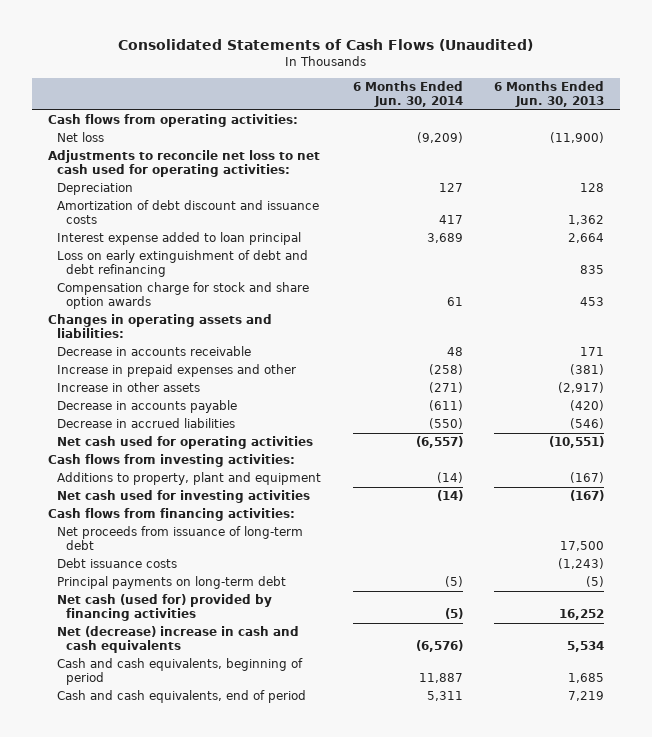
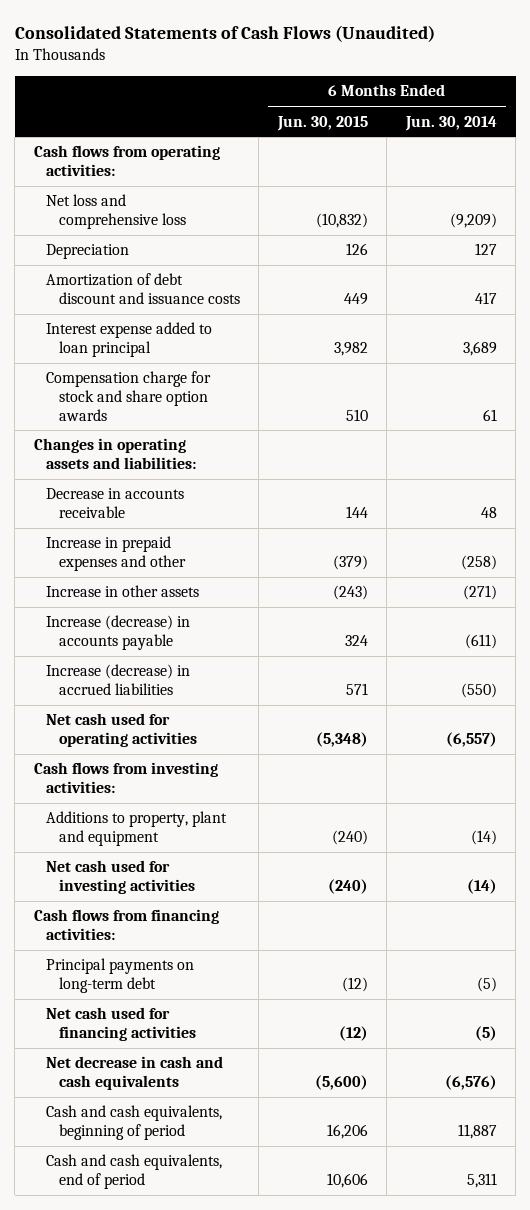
- | 6 Months Ended Jun. 30, 2014 | 6 Months Ended Jun. 30, 2013
+ | 6 Months Ended Jun. 30, 2015 | 6 Months Ended Jun. 30, 2014
- Net loss | (9,209) | (11,900)
- Adjustments to reconcile net loss to net cash used for operating activities:
+ Net loss and comprehensive loss | (10,832) | (9,209)
- Loss on early extinguishment of debt and debt refinancing | | 835
- Decrease in accounts payable | (611) | (420)
- Decrease in accrued liabilities | (550) | (546)
+ Increase (decrease) in accounts payable | 324 | (611)
+ Increase (decrease) in accrued liabilities | 571 | (550)
- Net proceeds from issuance of long-term debt | | 17,500
- Debt issuance costs | | (1,243)
- Net cash (used for) provided by financing activities | (5) | 16,252
- Net (decrease) increase in cash and cash equivalents | (6,576) | 5,534
+ Net cash used for financing activities | (12) | (5)
+ Net decrease in cash and cash equivalents | (5,600) | (6,576)

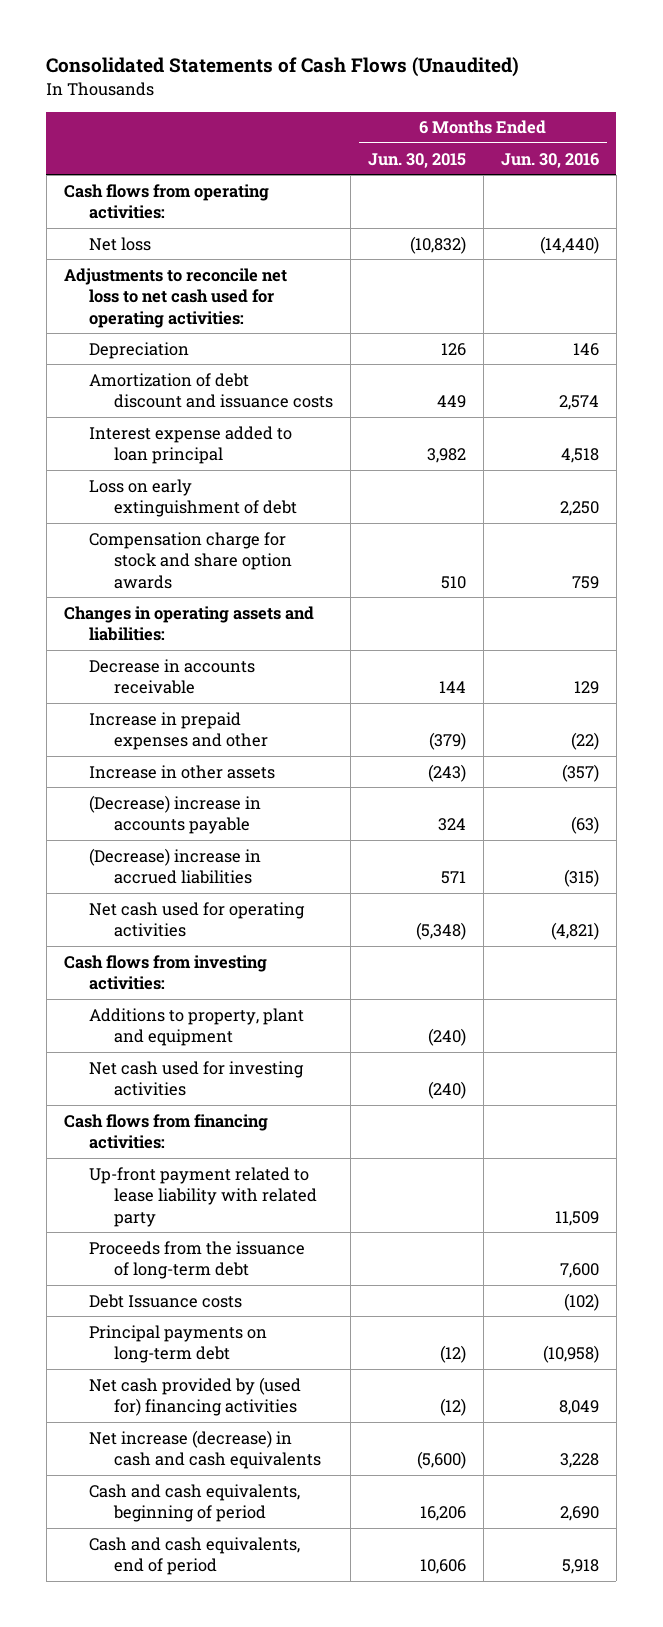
- | 6 Months Ended Jun. 30, 2015 | 6 Months Ended Jun. 30, 2014
+ | 6 Months Ended Jun. 30, 2015 | 6 Months Ended Jun. 30, 2016
- Net loss and comprehensive loss | (10,832) | (9,209)
+ Net loss | (10,832) | (14,440)
+ Adjustments to reconcile net loss to net cash used for operating activities:
+ Loss on early extinguishment of debt | | 2,250
- Increase (decrease) in accounts payable | 324 | (611)
- Increase (decrease) in accrued liabilities | 571 | (550)
+ (Decrease) increase in accounts payable | 324 | (63)
+ (Decrease) increase in accrued liabilities | 571 | (315)
+ Up-front payment related to lease liability with related party | | 11,509
+ Proceeds from the issuance of long-term debt | | 7,600
+ Debt Issuance costs | | (102)
- Net cash used for financing activities | (12) | (5)
- Net decrease in cash and cash equivalents | (5,600) | (6,576)
+ Net cash provided by (used for) financing activities | (12) | 8,049
+ Net increase (decrease) in cash and cash equivalents | (5,600) | 3,228

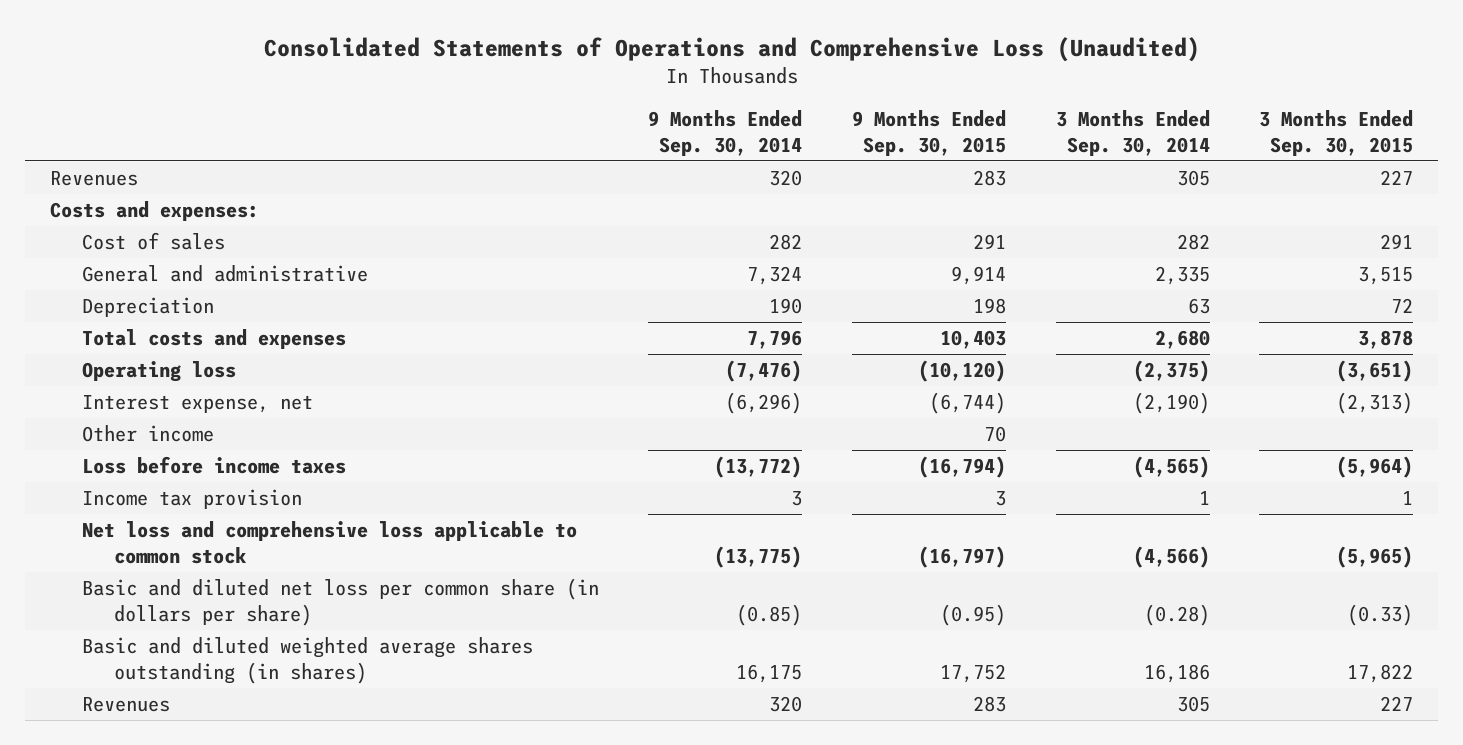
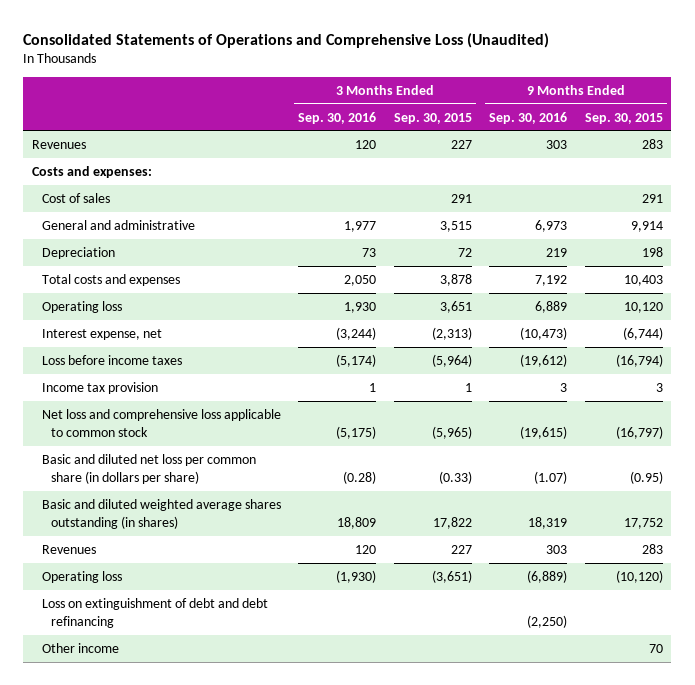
- | 9 Months Ended Sep. 30, 2014 | 9 Months Ended Sep. 30, 2015 | 3 Months Ended Sep. 30, 2014 | 3 Months Ended Sep. 30, 2015
+ | 3 Months Ended Sep. 30, 2016 | 3 Months Ended Sep. 30, 2015 | 9 Months Ended Sep. 30, 2016 | 9 Months Ended Sep. 30, 2015
+ Operating loss | 1,930 | 3,651 | 6,889 | 10,120
moved down: Operating loss | (1,930) | (3,651) | (6,889) | (10,120)
+ Loss on extinguishment of debt and debt refinancing | | | (2,250) |
moved down: Other income | | | | 70

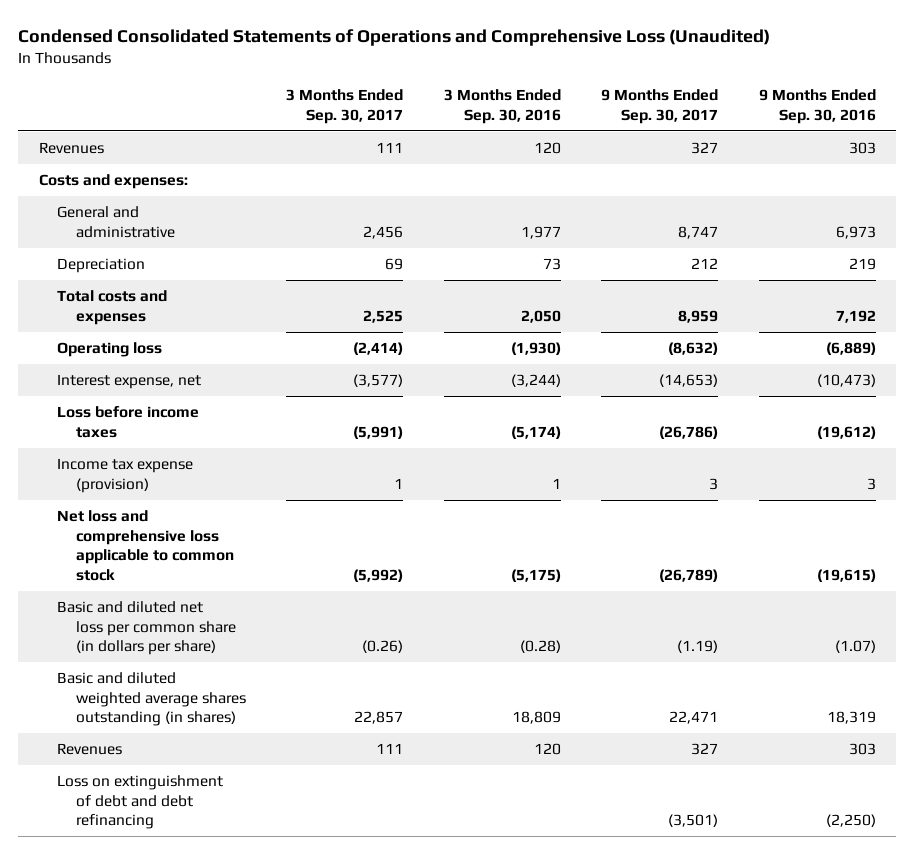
- Consolidated Statements of Operations and Comprehensive Loss (Unaudited)
+ Condensed Consolidated Statements of Operations and Comprehensive Loss (Unaudited)
- | 3 Months Ended Sep. 30, 2016 | 3 Months Ended Sep. 30, 2015 | 9 Months Ended Sep. 30, 2016 | 9 Months Ended Sep. 30, 2015
+ | 3 Months Ended Sep. 30, 2017 | 3 Months Ended Sep. 30, 2016 | 9 Months Ended Sep. 30, 2017 | 9 Months Ended Sep. 30, 2016
- Cost of sales | | 291 | | 291
- Operating loss | 1,930 | 3,651 | 6,889 | 10,120
moved up: Operating loss | (2,414) | (1,930) | (8,632) | (6,889)
- Income tax provision | 1 | 1 | 3 | 3
+ Income tax expense (provision) | 1 | 1 | 3 | 3
- Other income | | | | 70

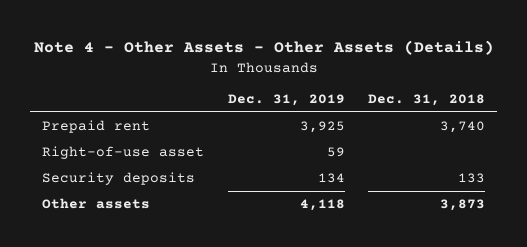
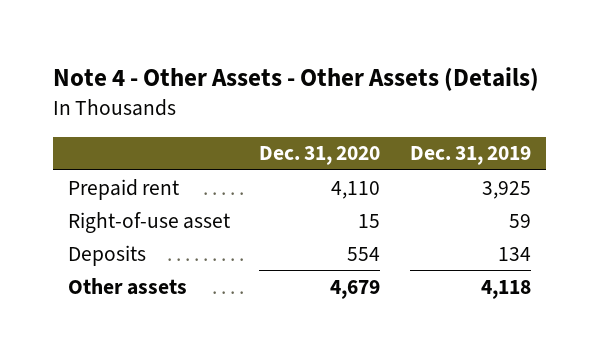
- | Dec. 31, 2019 | Dec. 31, 2018
+ | Dec. 31, 2020 | Dec. 31, 2019
- Security deposits | 134 | 133
+ Deposits | 554 | 134

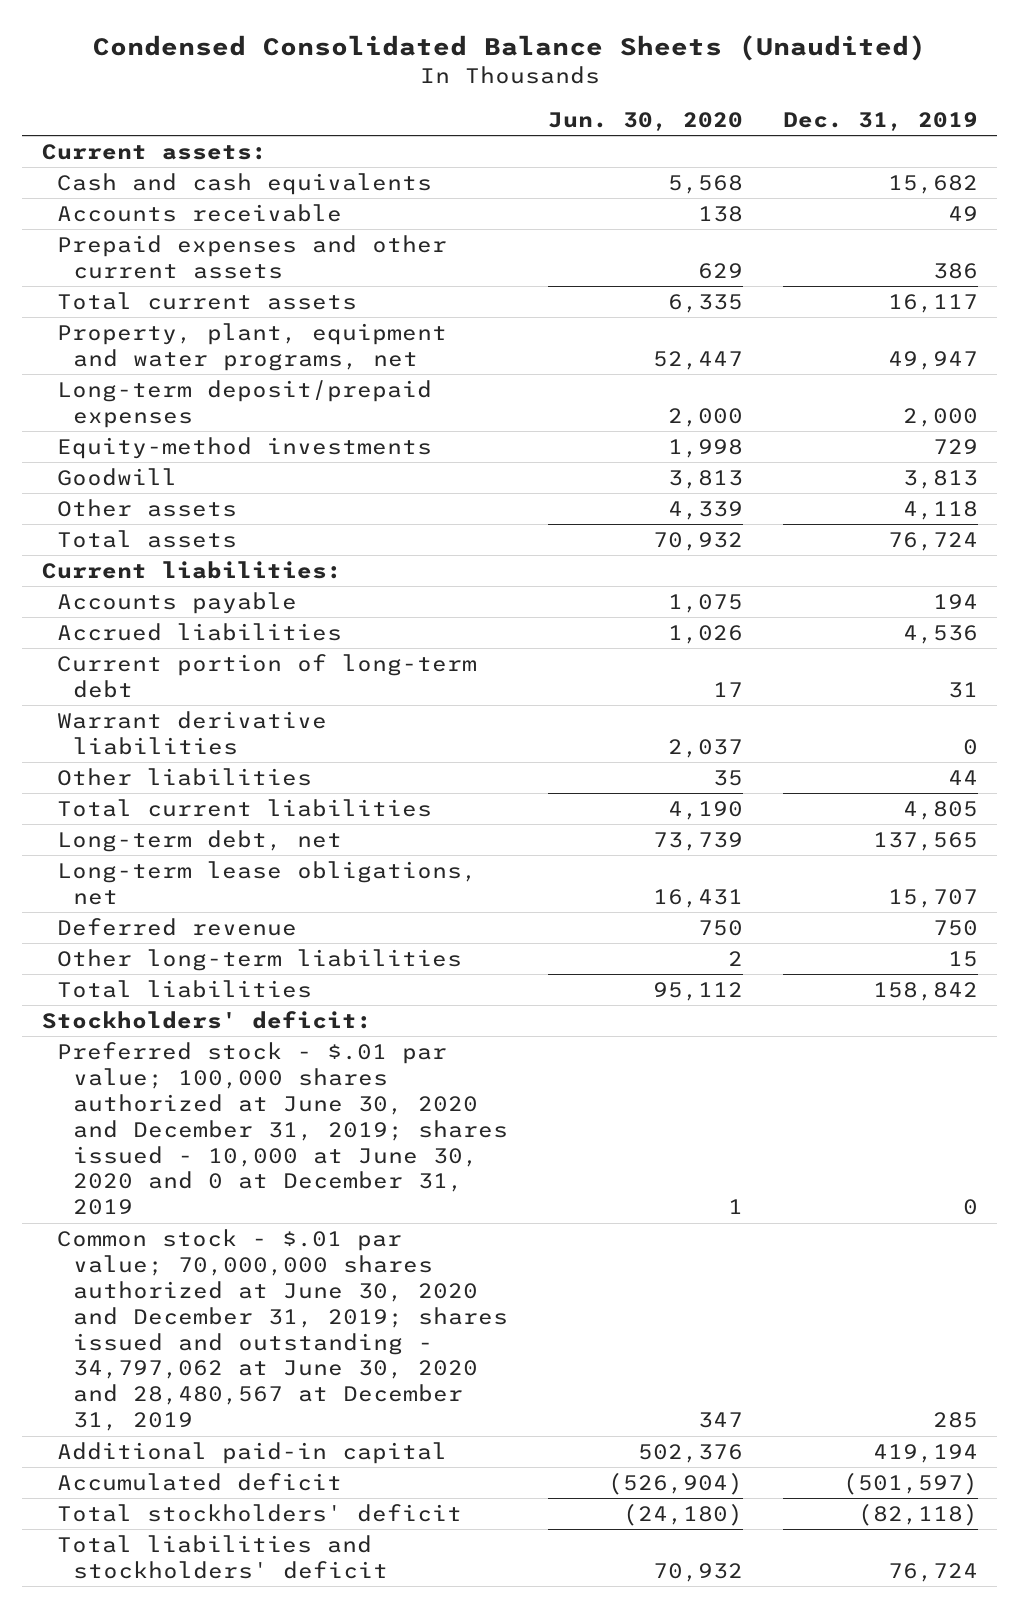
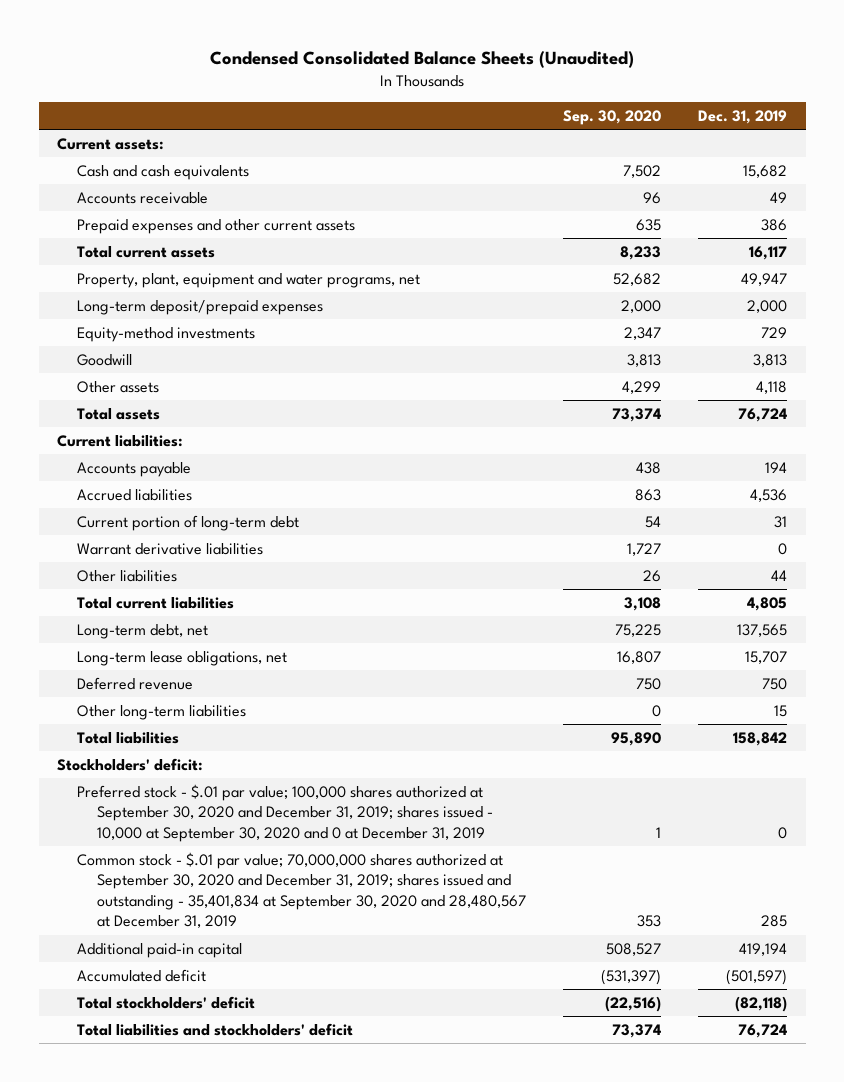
- | Jun. 30, 2020 | Dec. 31, 2019
+ | Sep. 30, 2020 | Dec. 31, 2019
- Preferred stock - $.01 par value; 100,000 shares authorized at June 30, 2020 and December 31, 2019; shares issued - 10,000 at June 30, 2020 and 0 at December 31, 2019 | 1 | 0
- Common stock - $.01 par value; 70,000,000 shares authorized at June 30, 2020 and December 31, 2019; shares issued and outstanding - 34,797,062 at June 30, 2020 and 28,480,567 at December 31, 2019 | 347 | 285
+ Preferred stock - $.01 par value; 100,000 shares authorized at September 30, 2020 and December 31, 2019; shares issued - 10,000 at September 30, 2020 and 0 at December 31, 2019 | 1 | 0
+ Common stock - $.01 par value; 70,000,000 shares authorized at September 30, 2020 and December 31, 2019; shares issued and outstanding - 35,401,834 at September 30, 2020 and 28,480,567 at December 31, 2019 | 353 | 285

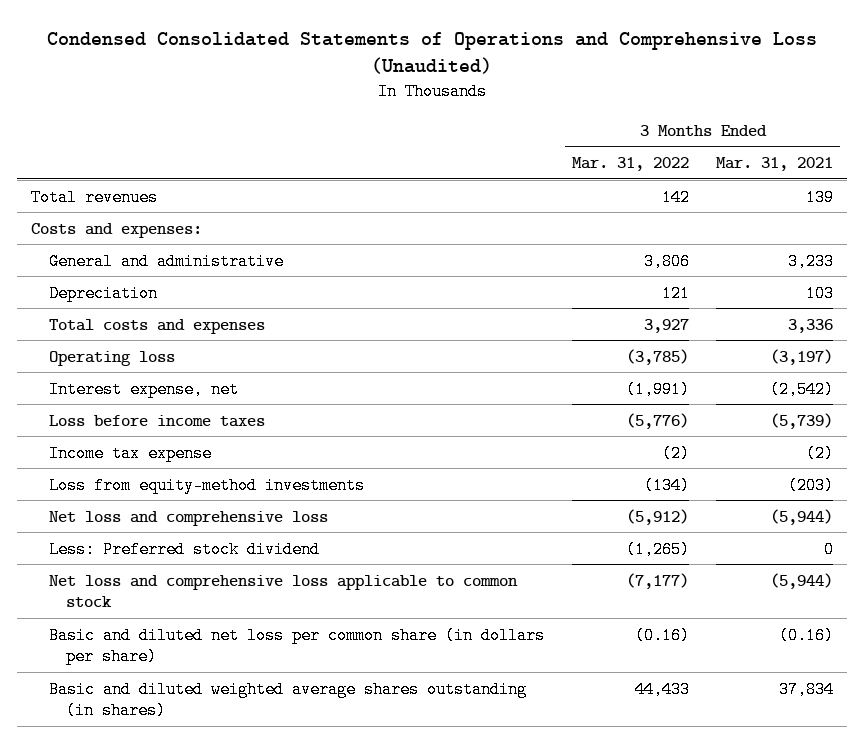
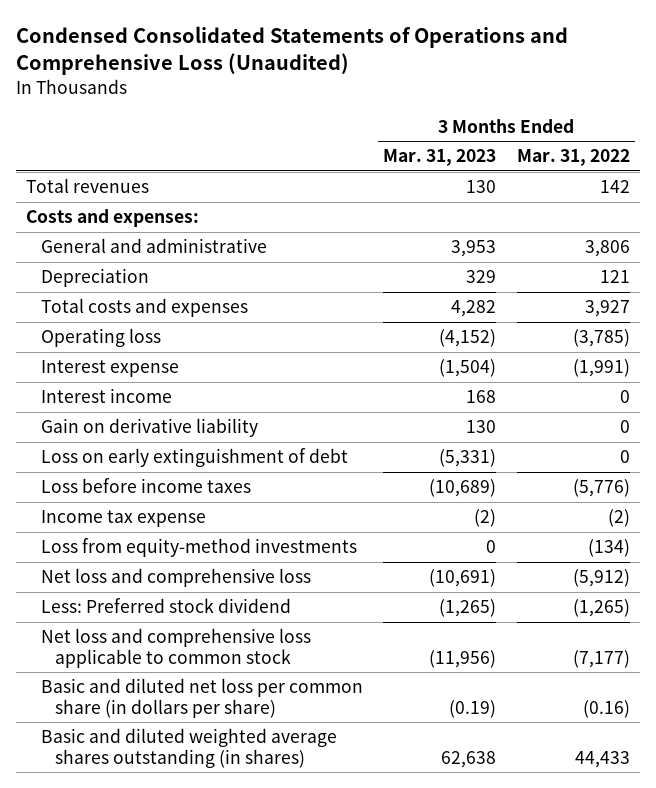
- | 3 Months Ended Mar. 31, 2022 | 3 Months Ended Mar. 31, 2021
+ | 3 Months Ended Mar. 31, 2023 | 3 Months Ended Mar. 31, 2022
- Interest expense, net | (1,991) | (2,542)
+ Interest expense | (1,504) | (1,991)
+ Interest income | 168 | 0
+ Gain on derivative liability | 130 | 0
+ Loss on early extinguishment of debt | (5,331) | 0

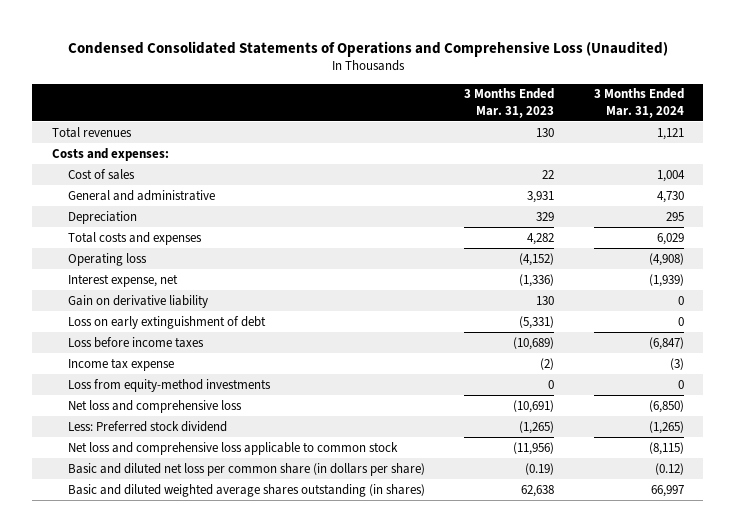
- | 3 Months Ended Mar. 31, 2023 | 3 Months Ended Mar. 31, 2022
+ | 3 Months Ended Mar. 31, 2023 | 3 Months Ended Mar. 31, 2024
- General and administrative | 3,953 | 3,806
+ Cost of sales | 22 | 1,004
+ General and administrative | 3,931 | 4,730
- Interest expense | (1,504) | (1,991)
- Interest income | 168 | 0
+ Interest expense, net | (1,336) | (1,939)

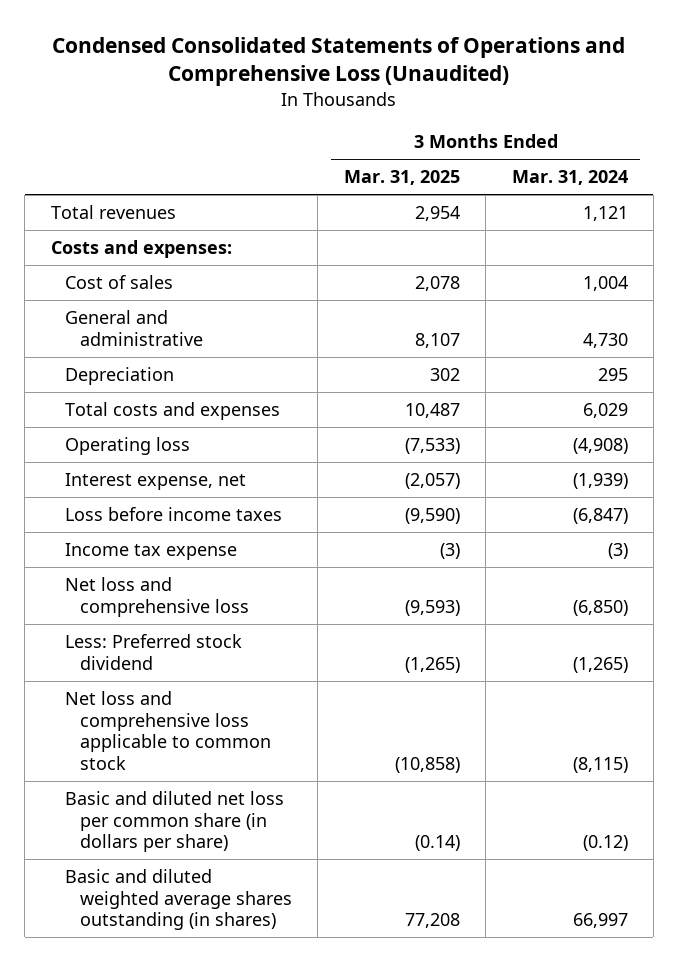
- | 3 Months Ended Mar. 31, 2023 | 3 Months Ended Mar. 31, 2024
+ | 3 Months Ended Mar. 31, 2025 | 3 Months Ended Mar. 31, 2024
- Gain on derivative liability | 130 | 0
- Loss on early extinguishment of debt | (5,331) | 0
- Loss from equity-method investments | 0 | 0

